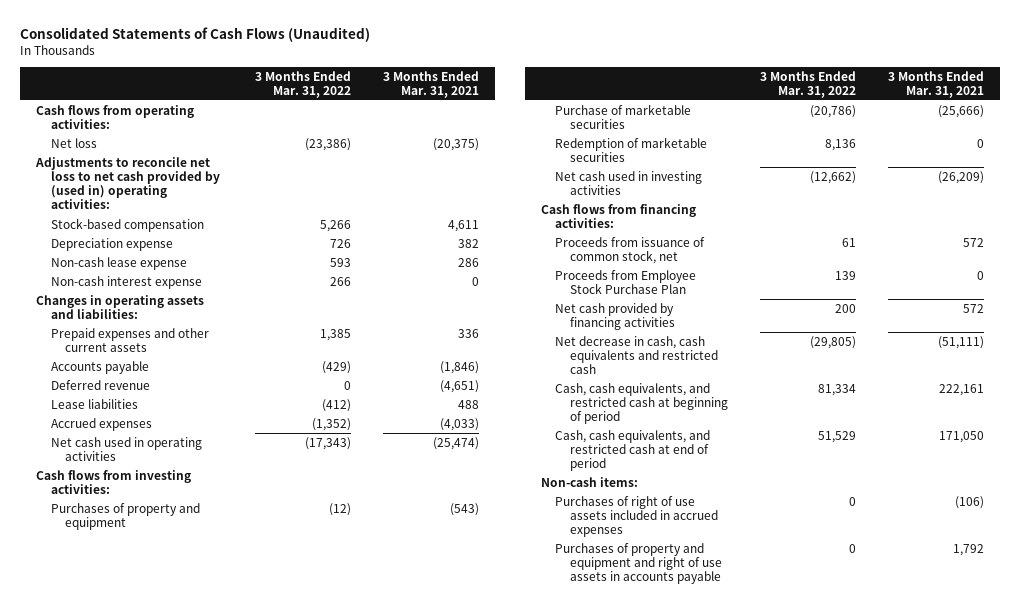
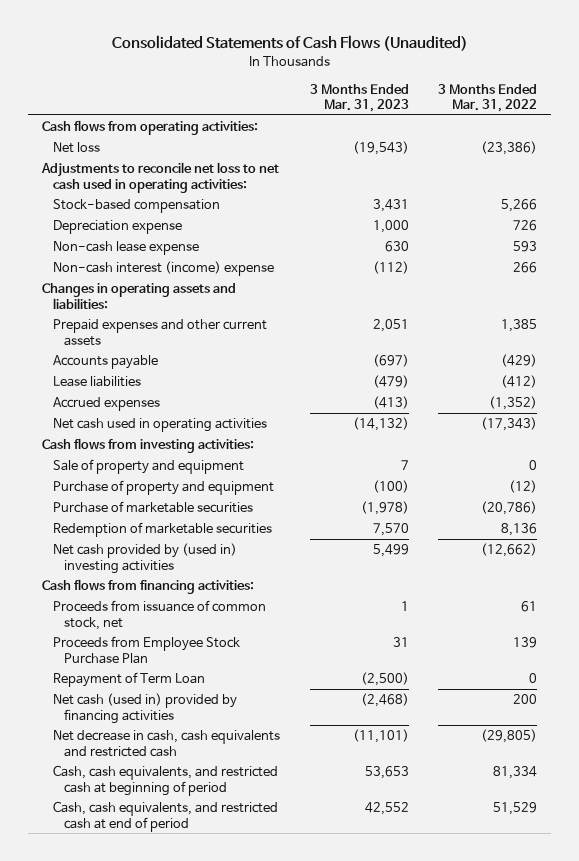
- | 3 Months Ended Mar. 31, 2022 | 3 Months Ended Mar. 31, 2021
+ | 3 Months Ended Mar. 31, 2023 | 3 Months Ended Mar. 31, 2022
- Adjustments to reconcile net loss to net cash provided by (used in) operating activities:
+ Adjustments to reconcile net loss to net cash used in operating activities:
- Non-cash interest expense | 266 | 0
+ Non-cash interest (income) expense | (112) | 266
- Deferred revenue | 0 | (4,651)
- Purchases of property and equipment | (12) | (543)
+ Sale of property and equipment | 7 | 0
+ Purchase of property and equipment | (100) | (12)
- Net cash used in investing activities | (12,662) | (26,209)
+ Net cash provided by (used in) investing activities | 5,499 | (12,662)
- Net cash provided by financing activities | 200 | 572
+ Repayment of Term Loan | (2,500) | 0
+ Net cash (used in) provided by financing activities | (2,468) | 200
- Non-cash items:
- Purchases of right of use assets included in accrued expenses | 0 | (106)
- Purchases of property and equipment and right of use assets in accounts payable | 0 | 1,792

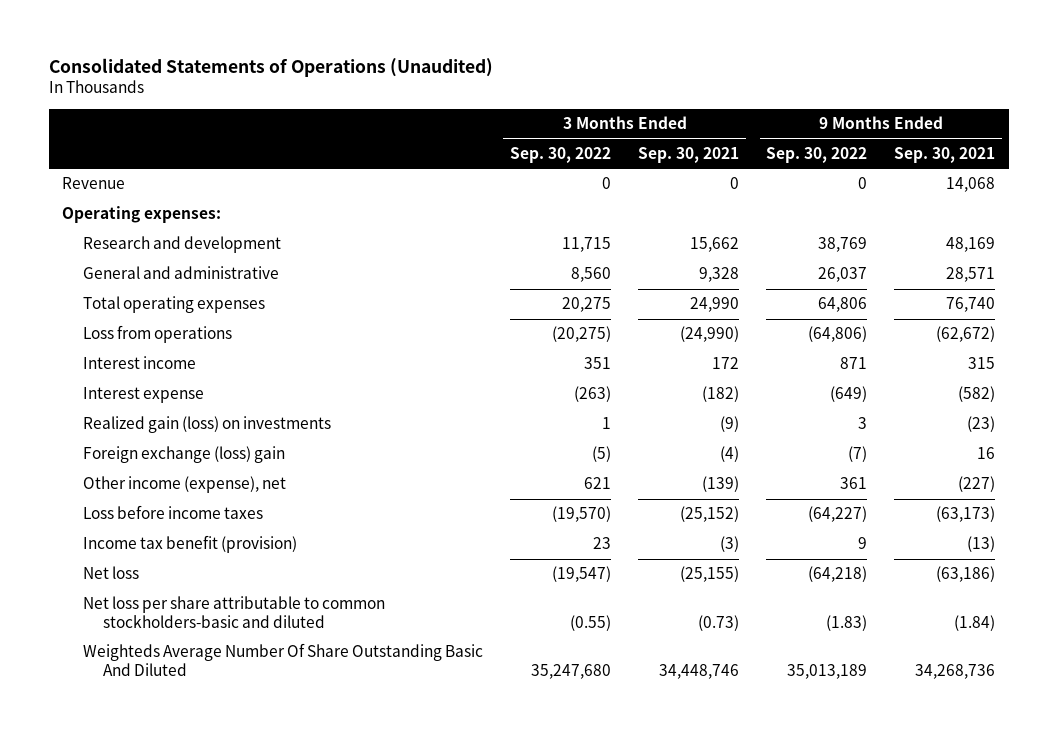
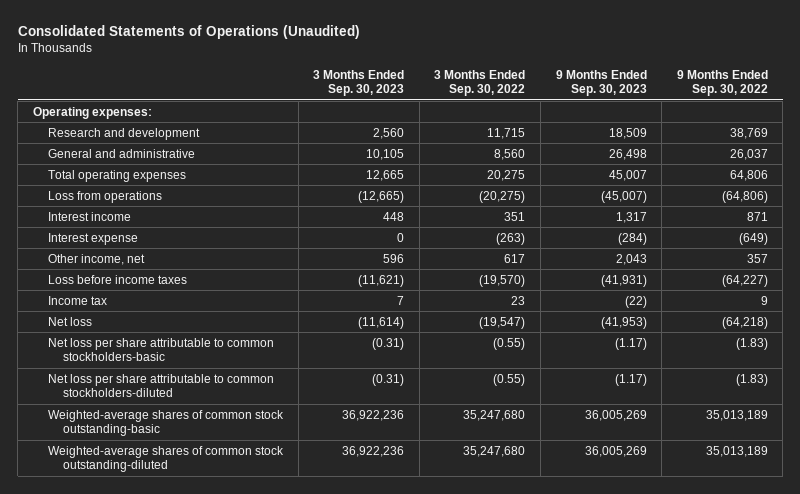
- | 3 Months Ended Sep. 30, 2022 | 3 Months Ended Sep. 30, 2021 | 9 Months Ended Sep. 30, 2022 | 9 Months Ended Sep. 30, 2021
+ | 3 Months Ended Sep. 30, 2023 | 3 Months Ended Sep. 30, 2022 | 9 Months Ended Sep. 30, 2023 | 9 Months Ended Sep. 30, 2022
- Revenue | 0 | 0 | 0 | 14,068
- Realized gain (loss) on investments | 1 | (9) | 3 | (23)
- Foreign exchange (loss) gain | (5) | (4) | (7) | 16
- Other income (expense), net | 621 | (139) | 361 | (227)
+ Other income, net | 596 | 617 | 2,043 | 357
- Income tax benefit (provision) | 23 | (3) | 9 | (13)
+ Income tax | 7 | 23 | (22) | 9
- Net loss per share attributable to common stockholders-basic and diluted | (0.55) | (0.73) | (1.83) | (1.84)
- Weighteds Average Number Of Share Outstanding Basic And Diluted | 35,247,680 | 34,448,746 | 35,013,189 | 34,268,736
+ Net loss per share attributable to common stockholders-basic | (0.31) | (0.55) | (1.17) | (1.83)
+ Net loss per share attributable to common stockholders-diluted | (0.31) | (0.55) | (1.17) | (1.83)
+ Weighted-average shares of common stock outstanding-basic | 36,922,236 | 35,247,680 | 36,005,269 | 35,013,189
+ Weighted-average shares of common stock outstanding-diluted | 36,922,236 | 35,247,680 | 36,005,269 | 35,013,189

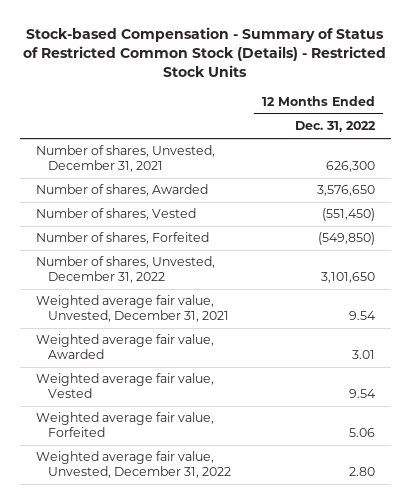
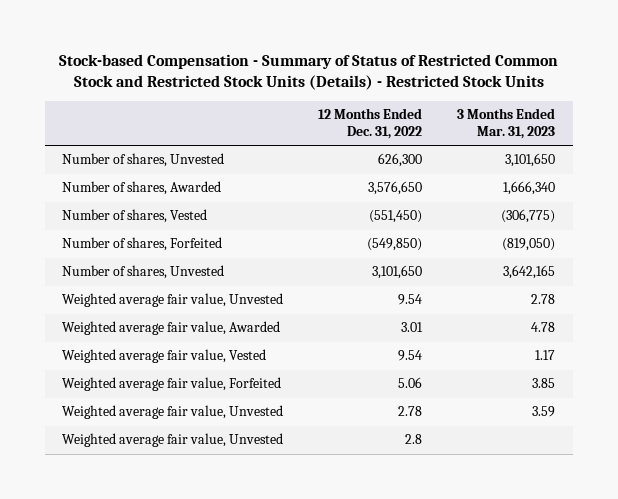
- Stock-based Compensation - Summary of Status of Restricted Common Stock (Details) - Restricted Stock Units
+ Stock-based Compensation - Summary of Status of Restricted Common Stock and Restricted Stock Units (Details) - Restricted Stock Units
- | 12 Months Ended Dec. 31, 2022
+ | 12 Months Ended Dec. 31, 2022 | 3 Months Ended Mar. 31, 2023
- Number of shares, Unvested, December 31, 2021 | 626,300
+ Number of shares, Unvested | 626,300 | 3,101,650
- Number of shares, Unvested, December 31, 2022 | 3,101,650
- Weighted average fair value, Unvested, December 31, 2021 | 9.54
+ Number of shares, Unvested | 3,101,650 | 3,642,165
+ Weighted average fair value, Unvested | 9.54 | 2.78
- Weighted average fair value, Unvested, December 31, 2022 | 2.80
+ Weighted average fair value, Unvested | 2.78 | 3.59
+ Weighted average fair value, Unvested | 2.8 |

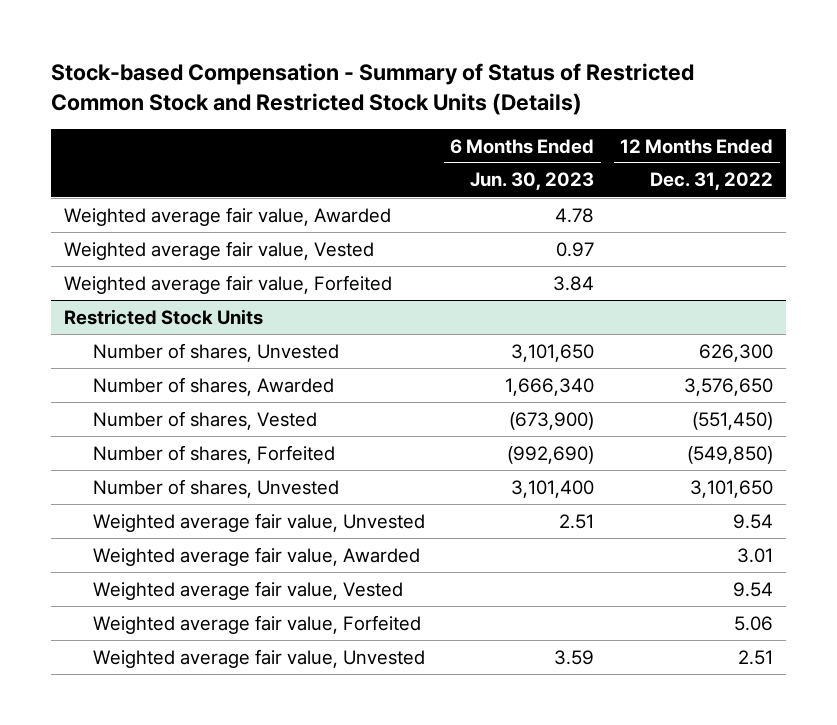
- Stock-based Compensation - Summary of Status of Restricted Common Stock and Restricted Stock Units (Details) - Restricted Stock Units
+ Stock-based Compensation - Summary of Status of Restricted Common Stock and Restricted Stock Units (Details)
- | 12 Months Ended Dec. 31, 2022 | 3 Months Ended Mar. 31, 2023
+ | 6 Months Ended Jun. 30, 2023 | 12 Months Ended Dec. 31, 2022
+ Weighted average fair value, Awarded | 4.78 |
+ Weighted average fair value, Vested | 0.97 |
+ Weighted average fair value, Forfeited | 3.84 |
+ Restricted Stock Units
- Weighted average fair value, Unvested | 2.78 | 3.59
- Weighted average fair value, Unvested | 2.8 |
+ Weighted average fair value, Unvested | 3.59 | 2.51

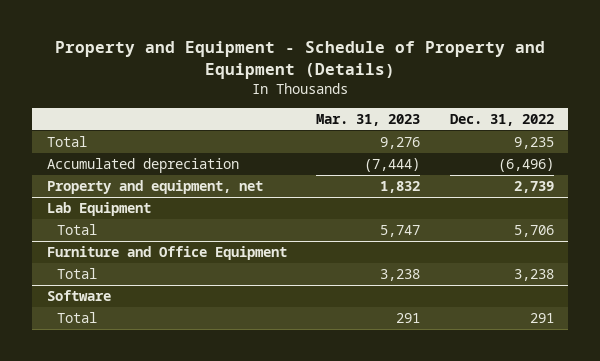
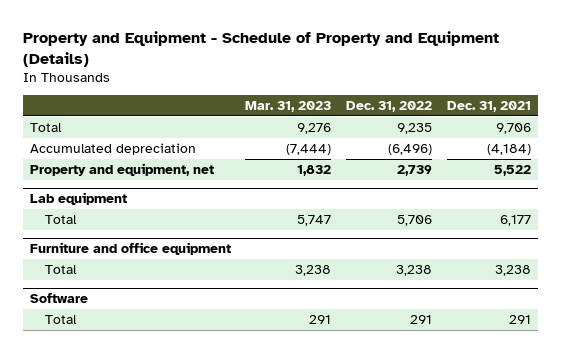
- | Mar. 31, 2023 | Dec. 31, 2022
+ | Mar. 31, 2023 | Dec. 31, 2022 | Dec. 31, 2021
- Lab Equipment
+ Lab equipment
- Furniture and Office Equipment
+ Furniture and office equipment

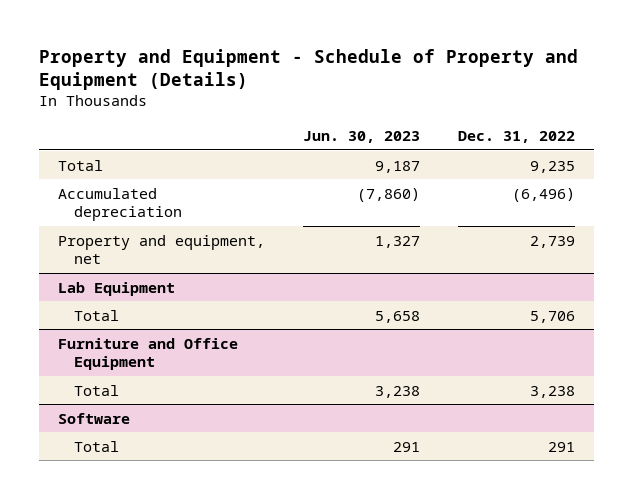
- | Mar. 31, 2023 | Dec. 31, 2022 | Dec. 31, 2021
+ | Jun. 30, 2023 | Dec. 31, 2022
- Lab equipment
+ Lab Equipment
- Furniture and office equipment
+ Furniture and Office Equipment

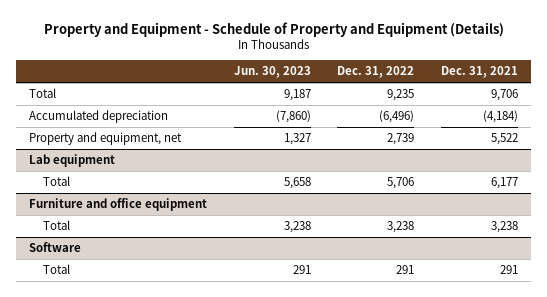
- | Jun. 30, 2023 | Dec. 31, 2022
+ | Jun. 30, 2023 | Dec. 31, 2022 | Dec. 31, 2021
- Lab Equipment
+ Lab equipment
- Furniture and Office Equipment
+ Furniture and office equipment

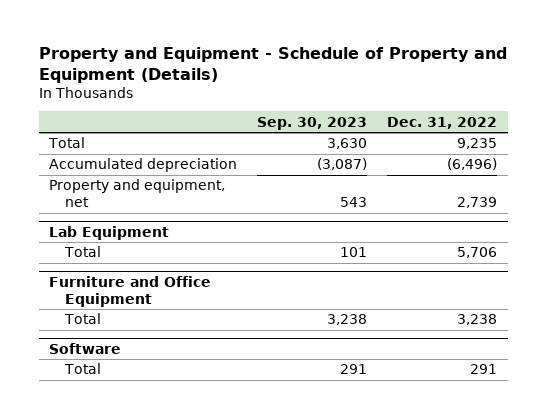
- | Jun. 30, 2023 | Dec. 31, 2022 | Dec. 31, 2021
+ | Sep. 30, 2023 | Dec. 31, 2022
- Lab equipment
+ Lab Equipment
- Furniture and office equipment
+ Furniture and Office Equipment

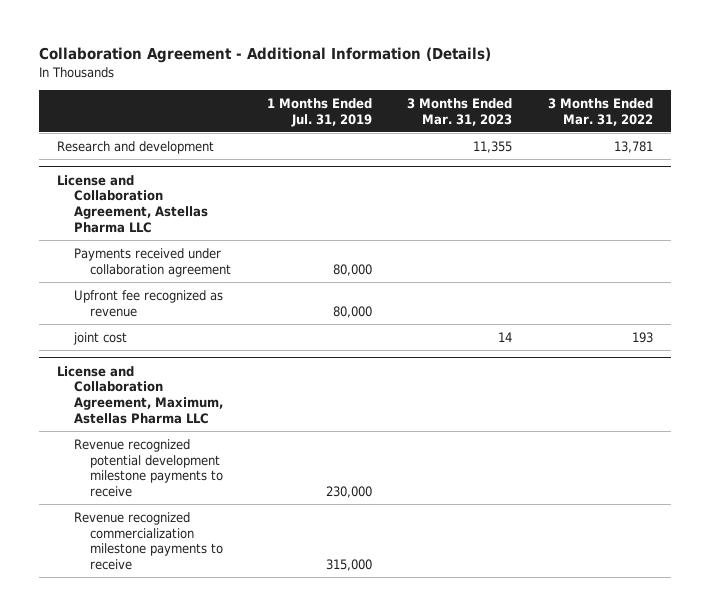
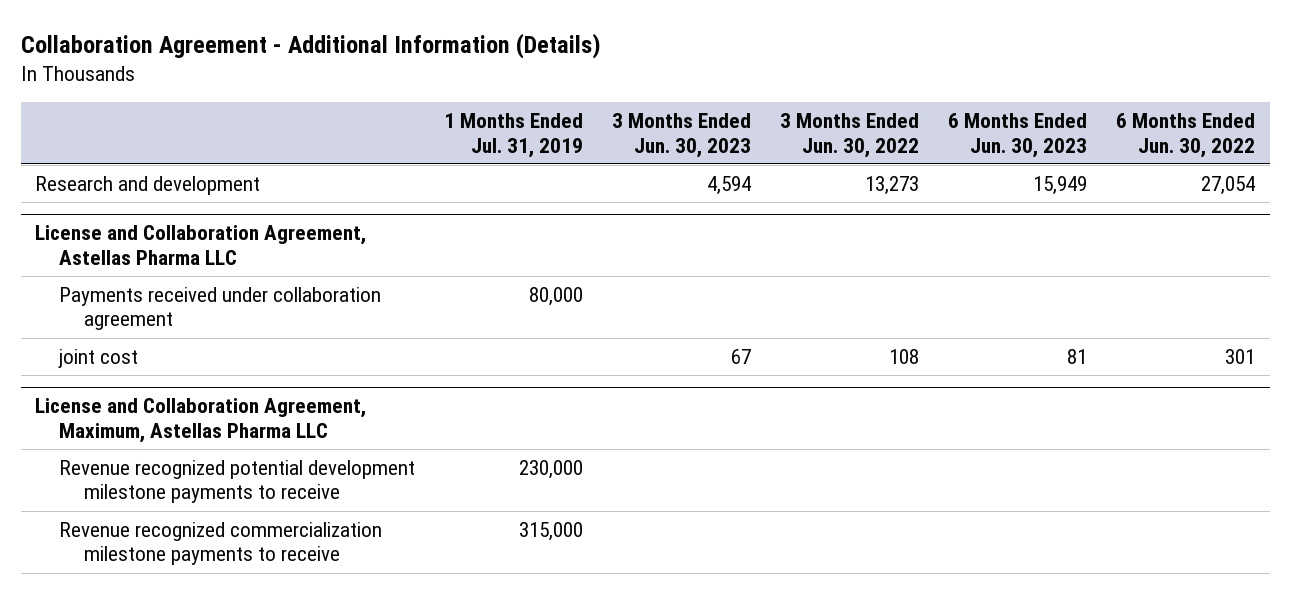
- | 1 Months Ended Jul. 31, 2019 | 3 Months Ended Mar. 31, 2023 | 3 Months Ended Mar. 31, 2022
+ | 1 Months Ended Jul. 31, 2019 | 3 Months Ended Jun. 30, 2023 | 3 Months Ended Jun. 30, 2022 | 6 Months Ended Jun. 30, 2023 | 6 Months Ended Jun. 30, 2022
@ License and Collaboration Agreement, Astellas Pharma LLC
- Upfront fee recognized as revenue | 80,000 | |

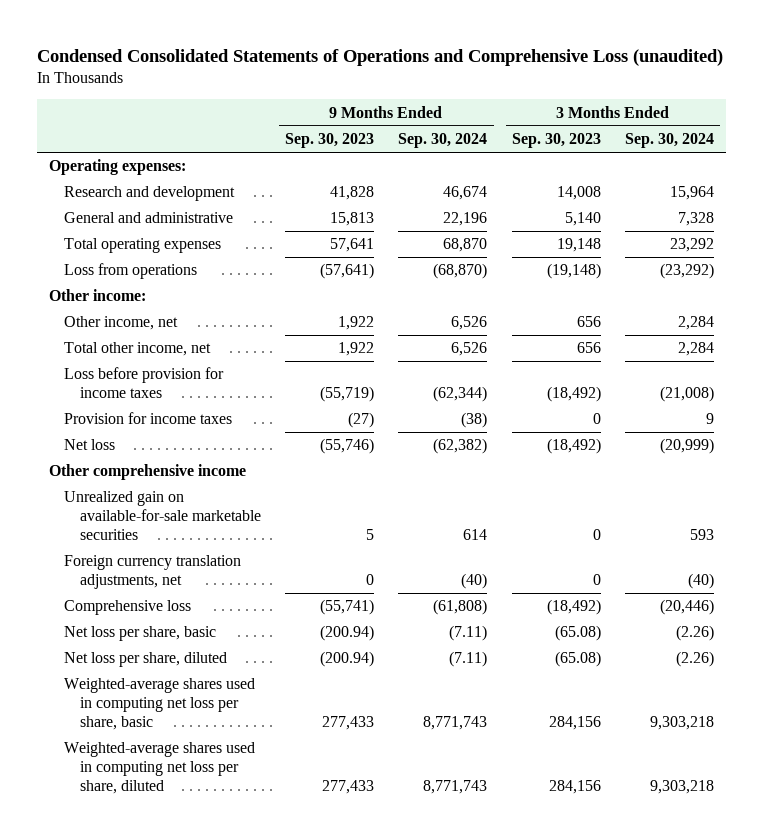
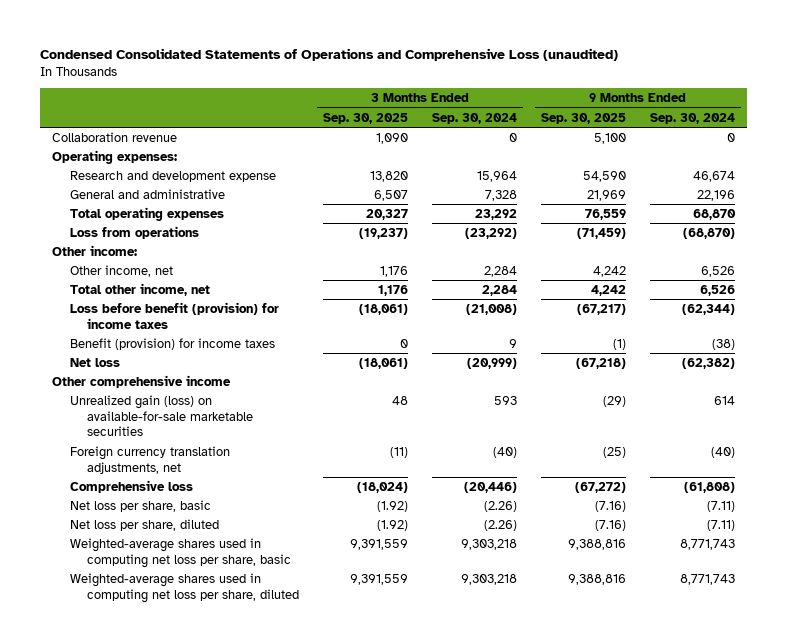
- | 9 Months Ended Sep. 30, 2023 | 9 Months Ended Sep. 30, 2024 | 3 Months Ended Sep. 30, 2023 | 3 Months Ended Sep. 30, 2024
+ | 3 Months Ended Sep. 30, 2025 | 3 Months Ended Sep. 30, 2024 | 9 Months Ended Sep. 30, 2025 | 9 Months Ended Sep. 30, 2024
+ Collaboration revenue | 1,090 | 0 | 5,100 | 0
- Research and development | 41,828 | 46,674 | 14,008 | 15,964
+ Research and development expense | 13,820 | 15,964 | 54,590 | 46,674
- Loss before provision for income taxes | (55,719) | (62,344) | (18,492) | (21,008)
- Provision for income taxes | (27) | (38) | 0 | 9
+ Loss before benefit (provision) for income taxes | (18,061) | (21,008) | (67,217) | (62,344)
+ Benefit (provision) for income taxes | 0 | 9 | (1) | (38)
- Unrealized gain on available-for-sale marketable securities | 5 | 614 | 0 | 593
+ Unrealized gain (loss) on available-for-sale marketable securities | 48 | 593 | (29) | 614

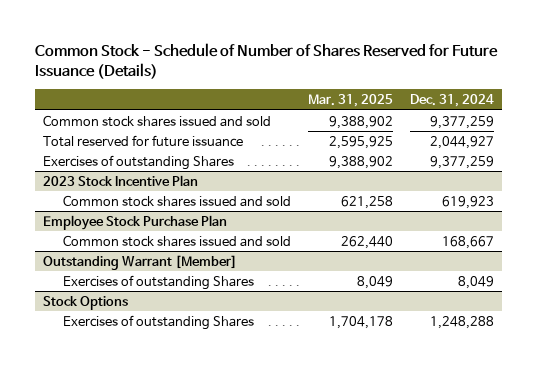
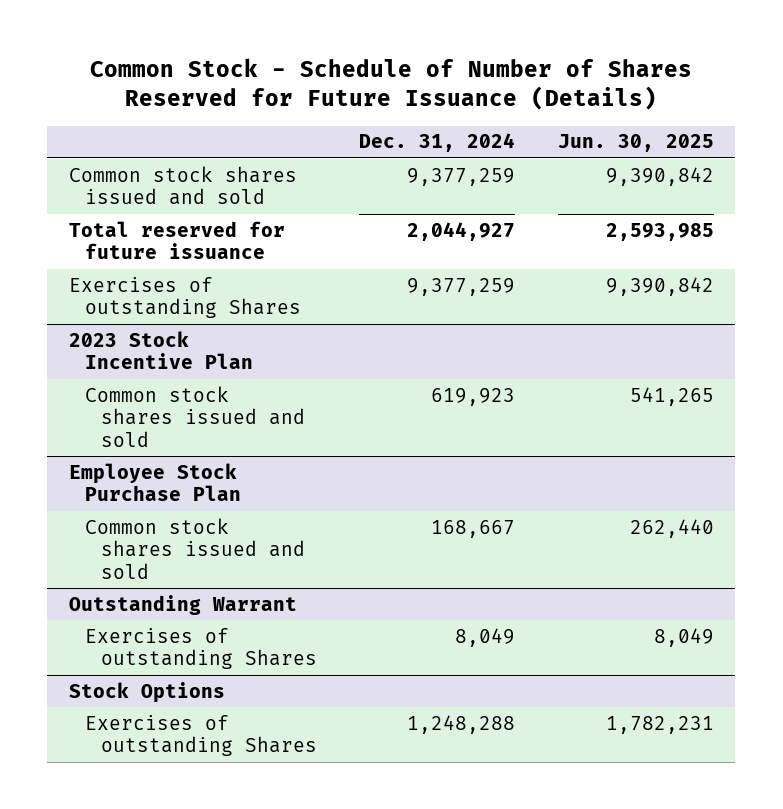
- | Mar. 31, 2025 | Dec. 31, 2024
+ | Dec. 31, 2024 | Jun. 30, 2025
- Outstanding Warrant [Member]
+ Outstanding Warrant

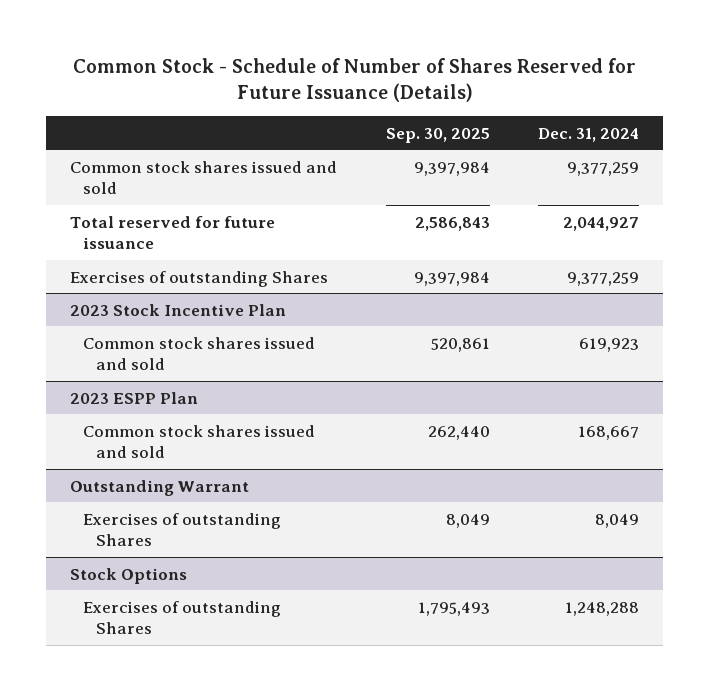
- | Dec. 31, 2024 | Jun. 30, 2025
+ | Sep. 30, 2025 | Dec. 31, 2024
- Employee Stock Purchase Plan
+ 2023 ESPP Plan

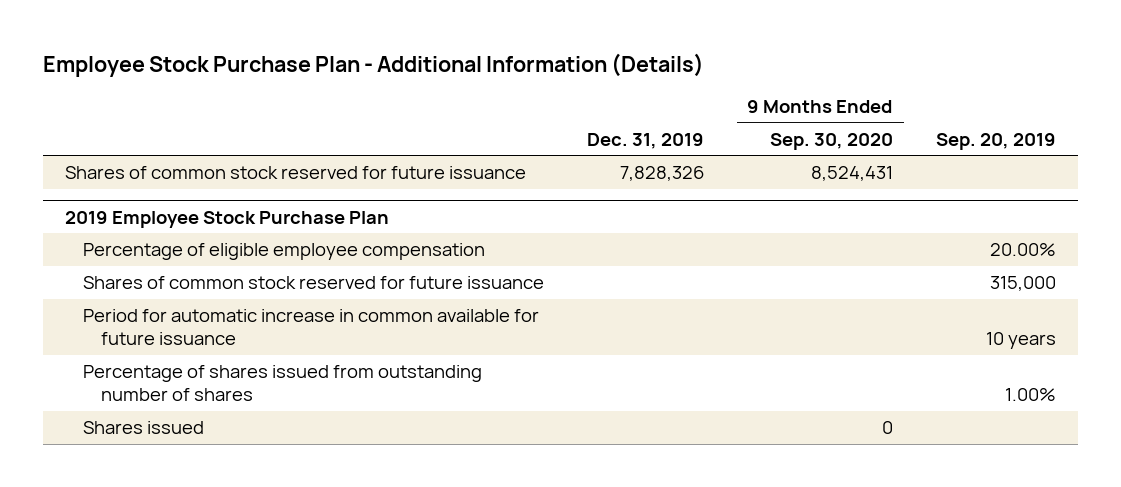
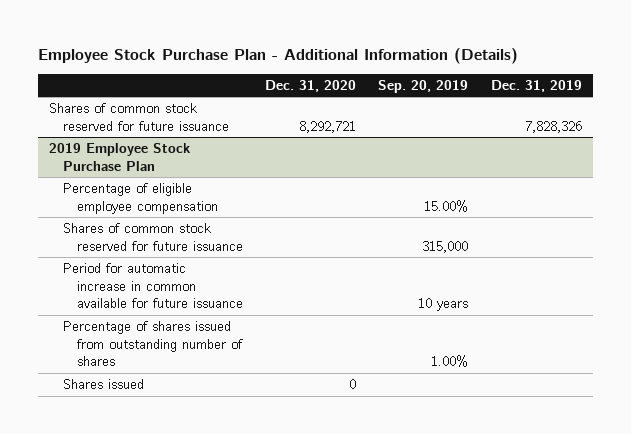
- | Dec. 31, 2019 | 9 Months Ended Sep. 30, 2020 | Sep. 20, 2019
+ | Dec. 31, 2020 | Sep. 20, 2019 | Dec. 31, 2019
@ 2019 Employee Stock Purchase Plan
- Percentage of eligible employee compensation | | | 20.00%
+ Percentage of eligible employee compensation | | 15.00% |

